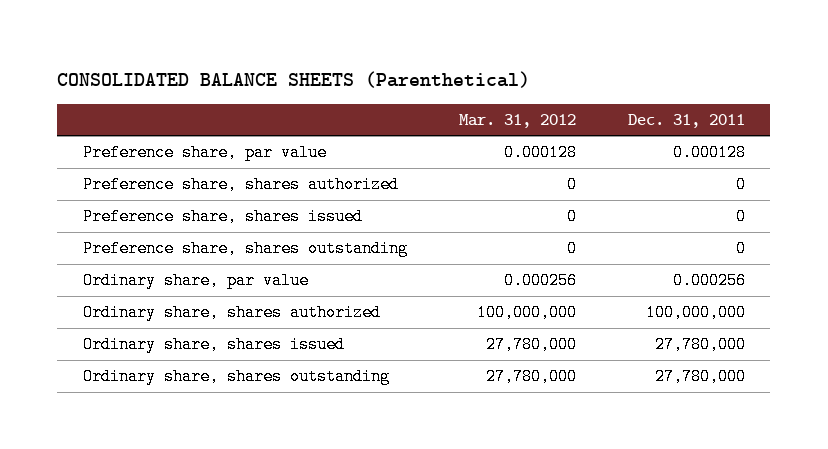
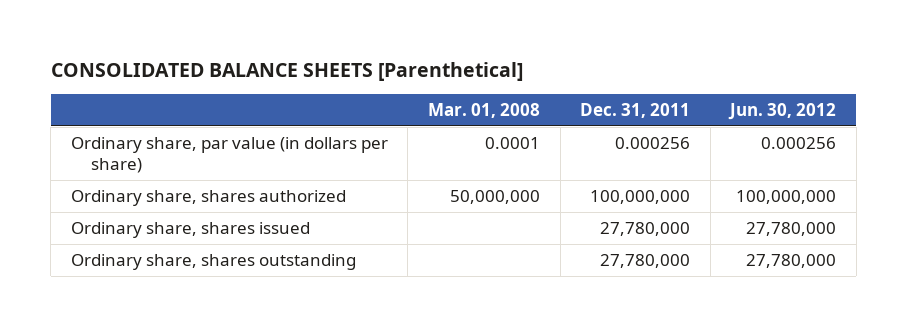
- CONSOLIDATED BALANCE SHEETS (Parenthetical)
+ CONSOLIDATED BALANCE SHEETS [Parenthetical]
- | Mar. 31, 2012 | Dec. 31, 2011
+ | Mar. 01, 2008 | Dec. 31, 2011 | Jun. 30, 2012
- Preference share, par value | 0.000128 | 0.000128
- Preference share, shares authorized | 0 | 0
- Preference share, shares issued | 0 | 0
- Preference share, shares outstanding | 0 | 0
- Ordinary share, par value | 0.000256 | 0.000256
+ Ordinary share, par value (in dollars per share) | 0.0001 | 0.000256 | 0.000256

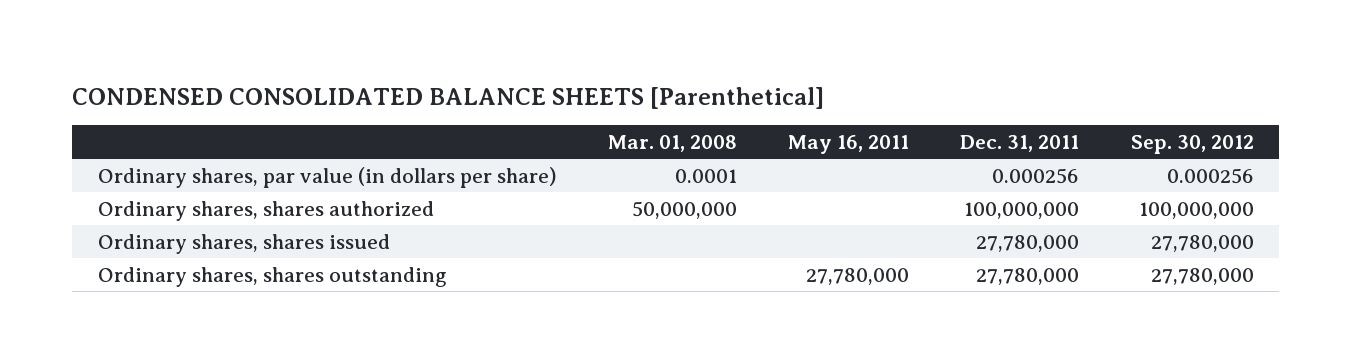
- CONSOLIDATED BALANCE SHEETS [Parenthetical]
+ CONDENSED CONSOLIDATED BALANCE SHEETS [Parenthetical]
- | Mar. 01, 2008 | Dec. 31, 2011 | Jun. 30, 2012
+ | Mar. 01, 2008 | May 16, 2011 | Dec. 31, 2011 | Sep. 30, 2012
- Ordinary share, par value (in dollars per share) | 0.0001 | 0.000256 | 0.000256
- Ordinary share, shares authorized | 50,000,000 | 100,000,000 | 100,000,000
- Ordinary share, shares issued | | 27,780,000 | 27,780,000
- Ordinary share, shares outstanding | | 27,780,000 | 27,780,000
+ Ordinary shares, par value (in dollars per share) | 0.0001 | | 0.000256 | 0.000256
+ Ordinary shares, shares authorized | 50,000,000 | | 100,000,000 | 100,000,000
+ Ordinary shares, shares issued | | | 27,780,000 | 27,780,000
+ Ordinary shares, shares outstanding | | 27,780,000 | 27,780,000 | 27,780,000

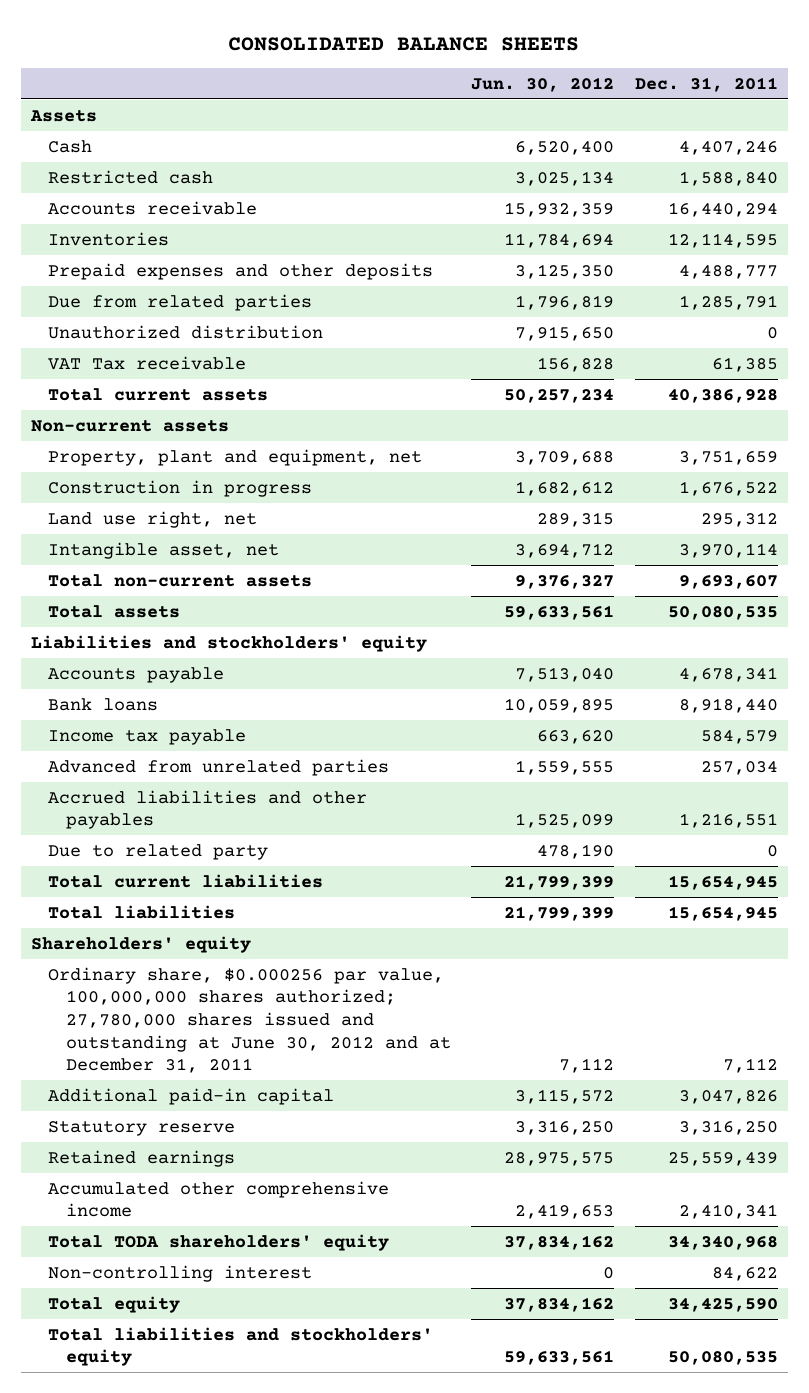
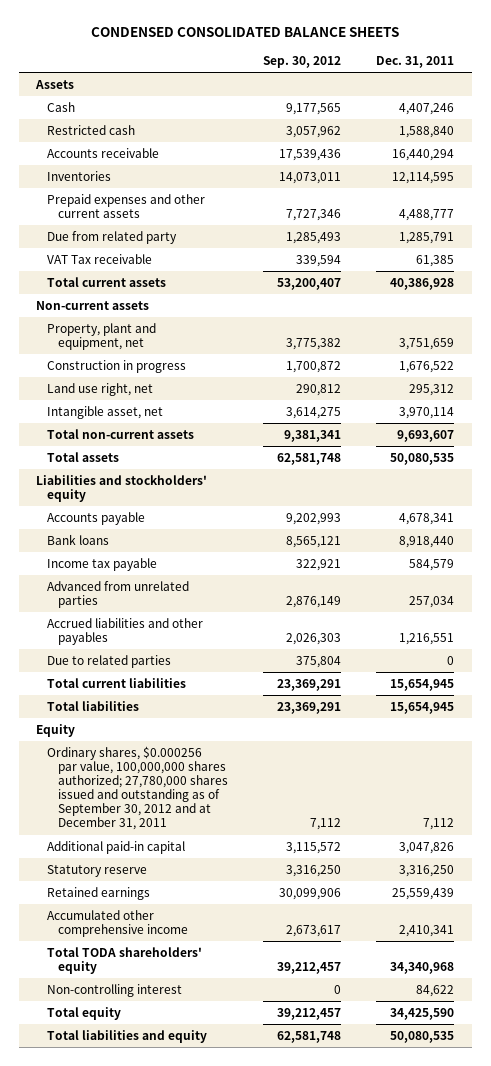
- CONSOLIDATED BALANCE SHEETS
+ CONDENSED CONSOLIDATED BALANCE SHEETS
- | Jun. 30, 2012 | Dec. 31, 2011
+ | Sep. 30, 2012 | Dec. 31, 2011
- Prepaid expenses and other deposits | 3,125,350 | 4,488,777
- Due from related parties | 1,796,819 | 1,285,791
- Unauthorized distribution | 7,915,650 | 0
+ Prepaid expenses and other current assets | 7,727,346 | 4,488,777
+ Due from related party | 1,285,493 | 1,285,791
- Due to related party | 478,190 | 0
+ Due to related parties | 375,804 | 0
- Shareholders' equity
- Ordinary share, $0.000256 par value, 100,000,000 shares authorized; 27,780,000 shares issued and outstanding at June 30, 2012 and at December 31, 2011 | 7,112 | 7,112
+ Equity
+ Ordinary shares, $0.000256 par value, 100,000,000 shares authorized; 27,780,000 shares issued and outstanding as of September 30, 2012 and at December 31, 2011 | 7,112 | 7,112
- Total liabilities and stockholders' equity | 59,633,561 | 50,080,535
+ Total liabilities and equity | 62,581,748 | 50,080,535

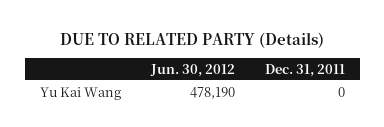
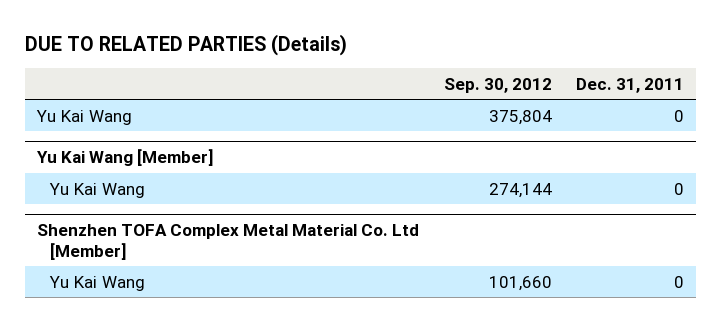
- DUE TO RELATED PARTY (Details)
+ DUE TO RELATED PARTIES (Details)
- | Jun. 30, 2012 | Dec. 31, 2011
+ | Sep. 30, 2012 | Dec. 31, 2011
+ Yu Kai Wang [Member]
+ Yu Kai Wang | 274,144 | 0
+ Shenzhen TOFA Complex Metal Material Co. Ltd [Member]
+ Yu Kai Wang | 101,660 | 0

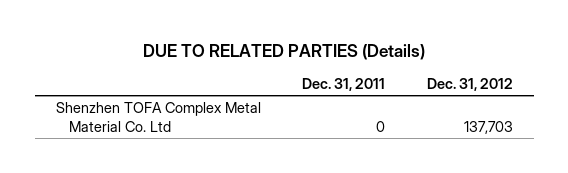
- | Sep. 30, 2012 | Dec. 31, 2011
+ | Dec. 31, 2011 | Dec. 31, 2012
- Yu Kai Wang | 375,804 | 0
- Yu Kai Wang [Member]
- Yu Kai Wang | 274,144 | 0
- Shenzhen TOFA Complex Metal Material Co. Ltd [Member]
- Yu Kai Wang | 101,660 | 0
+ Shenzhen TOFA Complex Metal Material Co. Ltd | 0 | 137,703

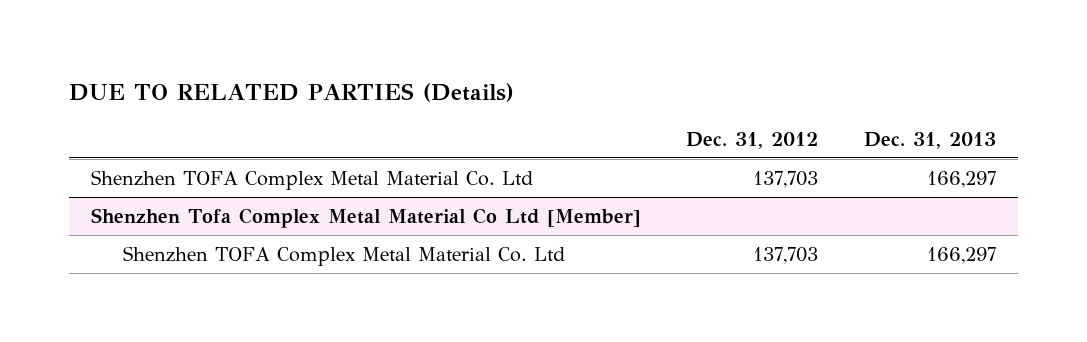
- | Dec. 31, 2011 | Dec. 31, 2012
+ | Dec. 31, 2012 | Dec. 31, 2013
+ Shenzhen Tofa Complex Metal Material Co Ltd [Member]
+ Shenzhen TOFA Complex Metal Material Co. Ltd | 137,703 | 166,297

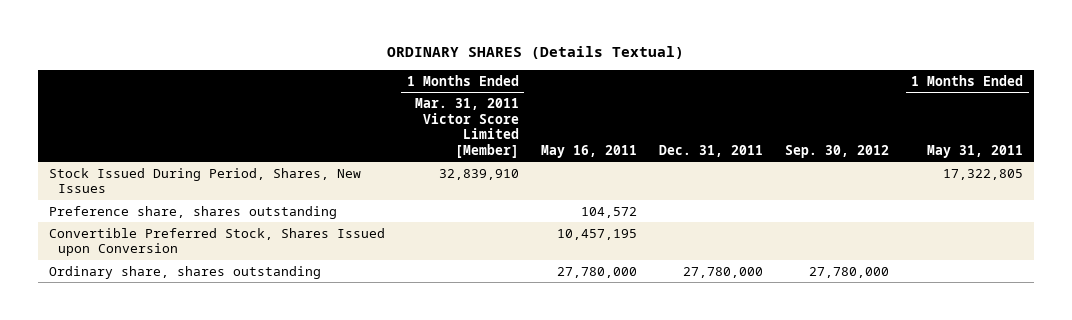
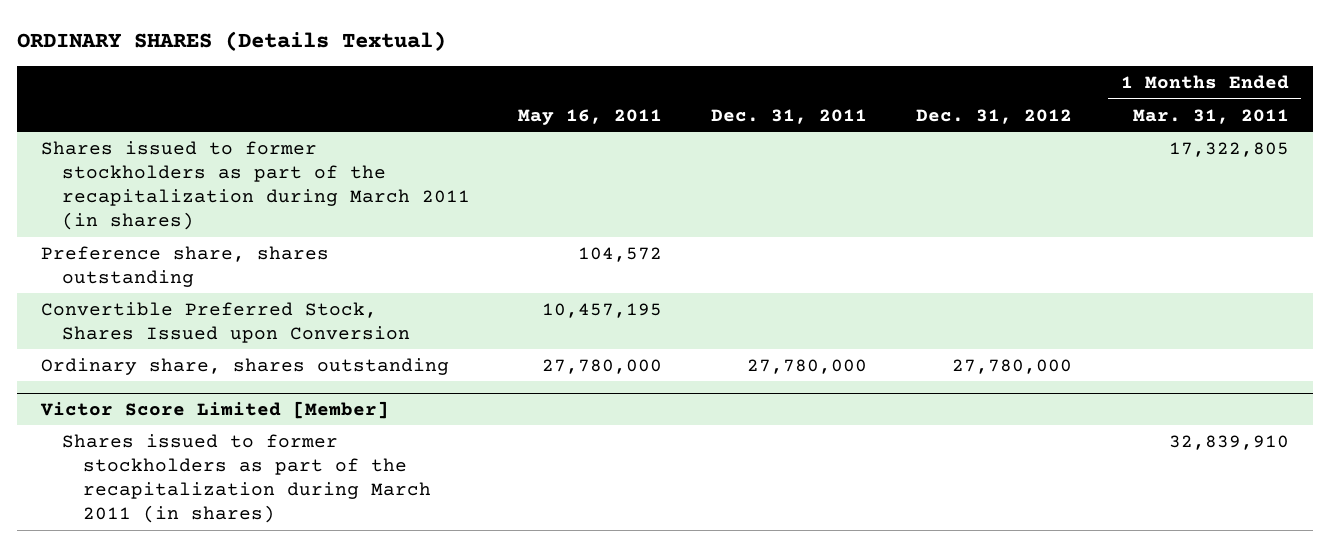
- | 1 Months Ended Mar. 31, 2011 Victor Score Limited [Member] | May 16, 2011 | Dec. 31, 2011 | Sep. 30, 2012 | 1 Months Ended May 31, 2011
+ | May 16, 2011 | Dec. 31, 2011 | Dec. 31, 2012 | 1 Months Ended Mar. 31, 2011
- Stock Issued During Period, Shares, New Issues | 32,839,910 | | | | 17,322,805
+ Shares issued to former stockholders as part of the recapitalization during March 2011 (in shares) | | | | 17,322,805
+ Victor Score Limited [Member]
+ Shares issued to former stockholders as part of the recapitalization during March 2011 (in shares) | | | | 32,839,910

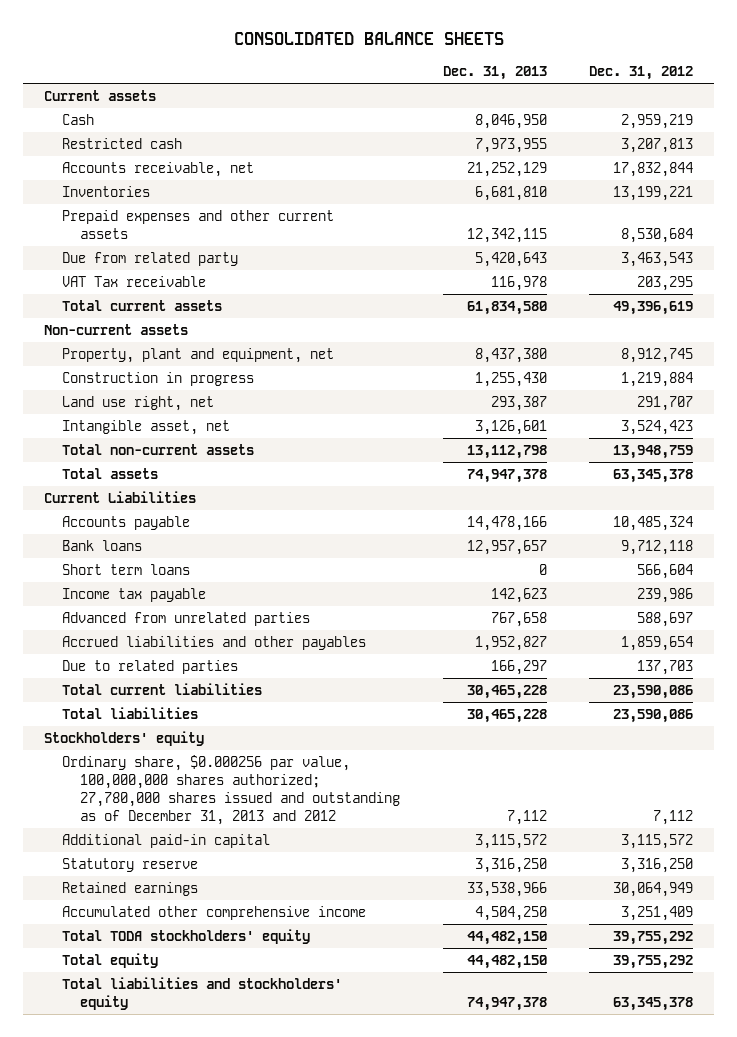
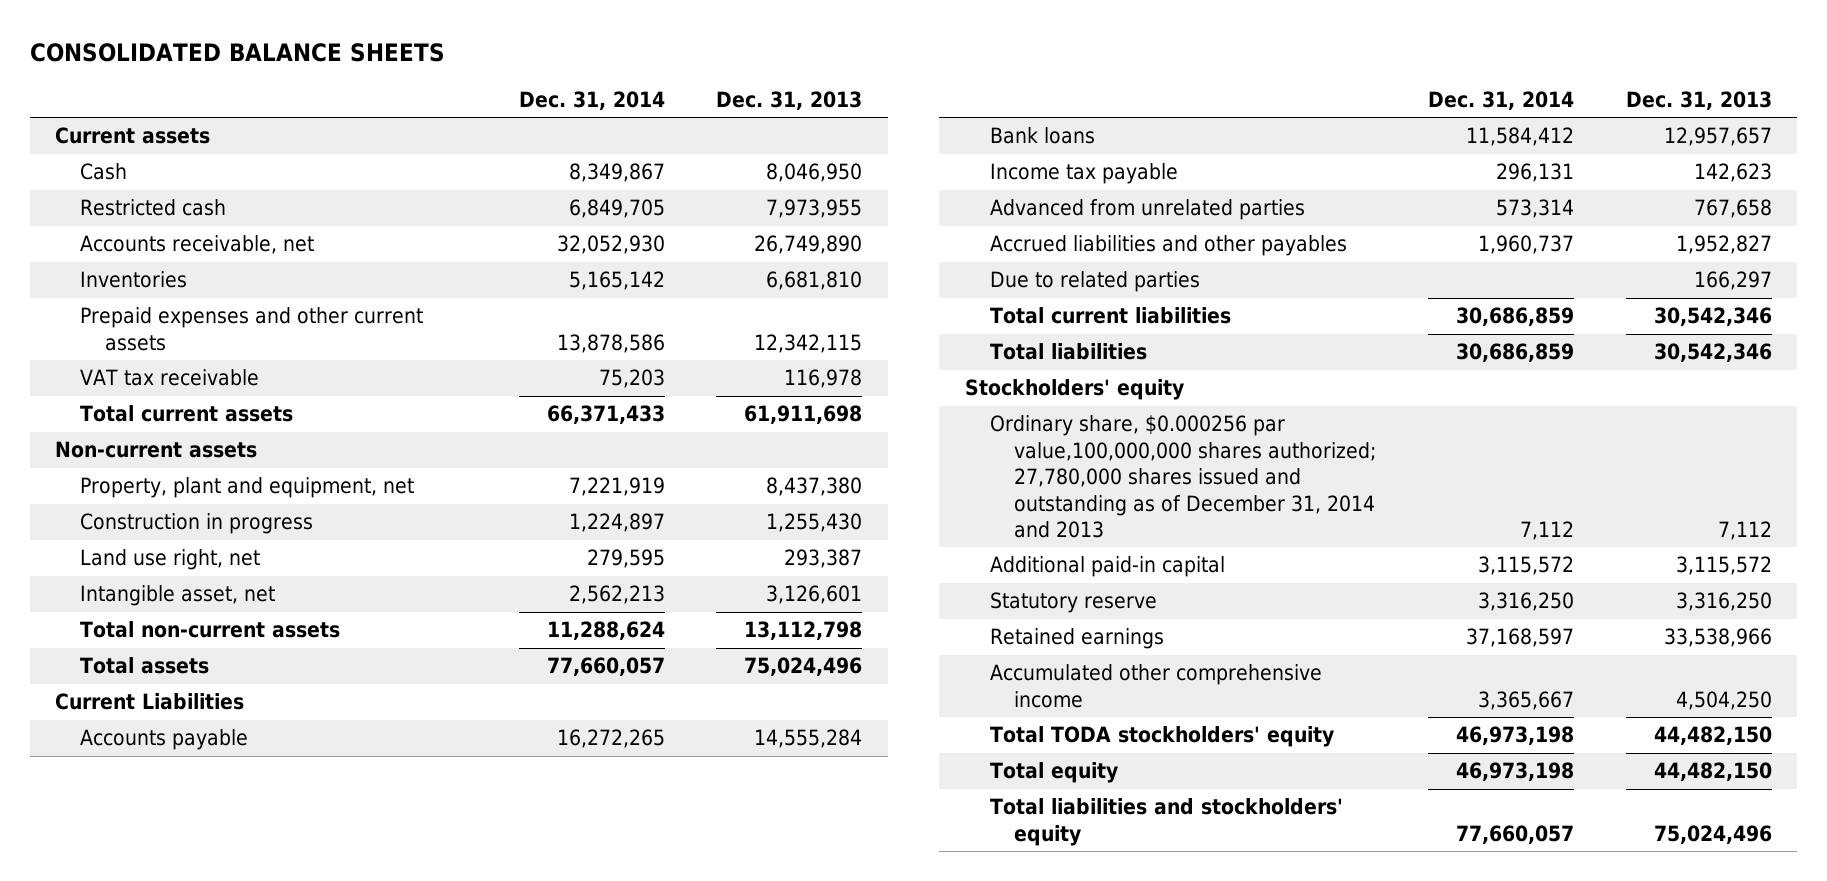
- | Dec. 31, 2013 | Dec. 31, 2012
+ | Dec. 31, 2014 | Dec. 31, 2013
- Accounts receivable, net | 21,252,129 | 17,832,844
+ Accounts receivable, net | 32,052,930 | 26,749,890
- Due from related party | 5,420,643 | 3,463,543
- VAT Tax receivable | 116,978 | 203,295
- Total current assets | 61,834,580 | 49,396,619
+ VAT tax receivable | 75,203 | 116,978
+ Total current assets | 66,371,433 | 61,911,698
- Total assets | 74,947,378 | 63,345,378
+ Total assets | 77,660,057 | 75,024,496
- Accounts payable | 14,478,166 | 10,485,324
+ Accounts payable | 16,272,265 | 14,555,284
- Short term loans | 0 | 566,604
- Total current liabilities | 30,465,228 | 23,590,086
- Total liabilities | 30,465,228 | 23,590,086
+ Total current liabilities | 30,686,859 | 30,542,346
+ Total liabilities | 30,686,859 | 30,542,346
- Ordinary share, $0.000256 par value, 100,000,000 shares authorized; 27,780,000 shares issued and outstanding as of December 31, 2013 and 2012 | 7,112 | 7,112
+ Ordinary share, $0.000256 par value,100,000,000 shares authorized; 27,780,000 shares issued and outstanding as of December 31, 2014 and 2013 | 7,112 | 7,112
- Total liabilities and stockholders' equity | 74,947,378 | 63,345,378
+ Total liabilities and stockholders' equity | 77,660,057 | 75,024,496

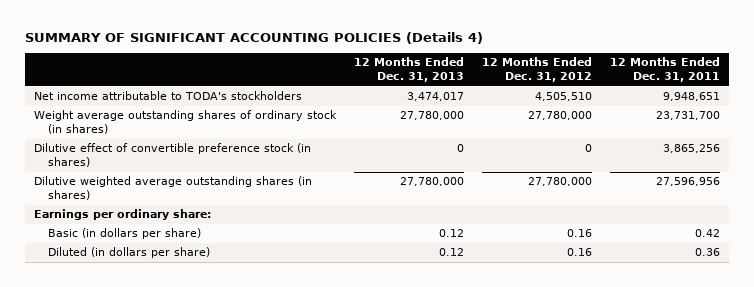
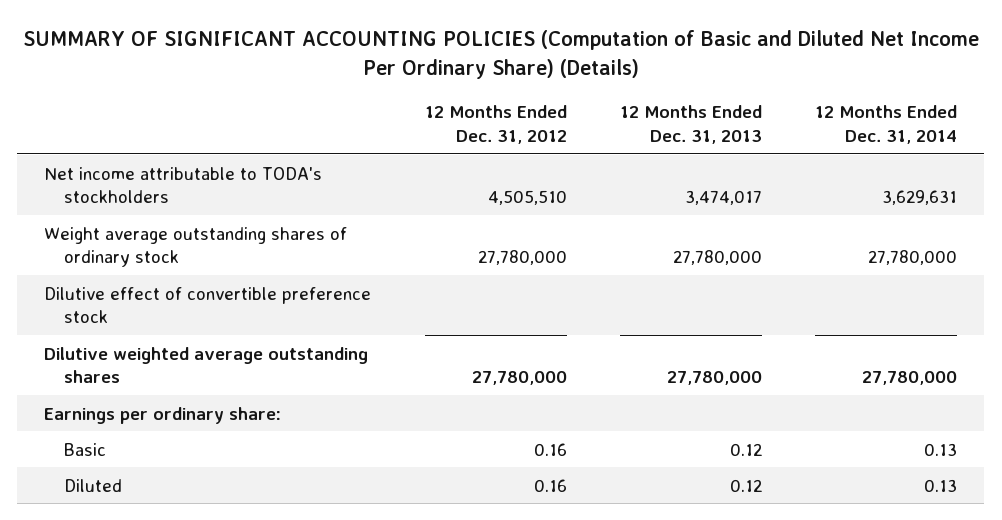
- SUMMARY OF SIGNIFICANT ACCOUNTING POLICIES (Details 4)
+ SUMMARY OF SIGNIFICANT ACCOUNTING POLICIES (Computation of Basic and Diluted Net Income Per Ordinary Share) (Details)
- | 12 Months Ended Dec. 31, 2013 | 12 Months Ended Dec. 31, 2012 | 12 Months Ended Dec. 31, 2011
+ | 12 Months Ended Dec. 31, 2012 | 12 Months Ended Dec. 31, 2013 | 12 Months Ended Dec. 31, 2014
- Weight average outstanding shares of ordinary stock (in shares) | 27,780,000 | 27,780,000 | 23,731,700
- Dilutive effect of convertible preference stock (in shares) | 0 | 0 | 3,865,256
- Dilutive weighted average outstanding shares (in shares) | 27,780,000 | 27,780,000 | 27,596,956
+ Weight average outstanding shares of ordinary stock | 27,780,000 | 27,780,000 | 27,780,000
+ Dilutive effect of convertible preference stock
+ Dilutive weighted average outstanding shares | 27,780,000 | 27,780,000 | 27,780,000
- Basic (in dollars per share) | 0.12 | 0.16 | 0.42
- Diluted (in dollars per share) | 0.12 | 0.16 | 0.36
+ Basic | 0.16 | 0.12 | 0.13
+ Diluted | 0.16 | 0.12 | 0.13

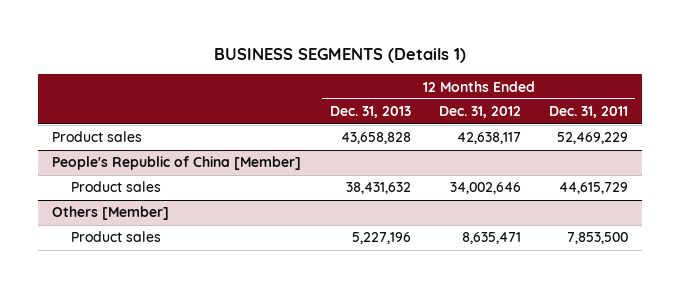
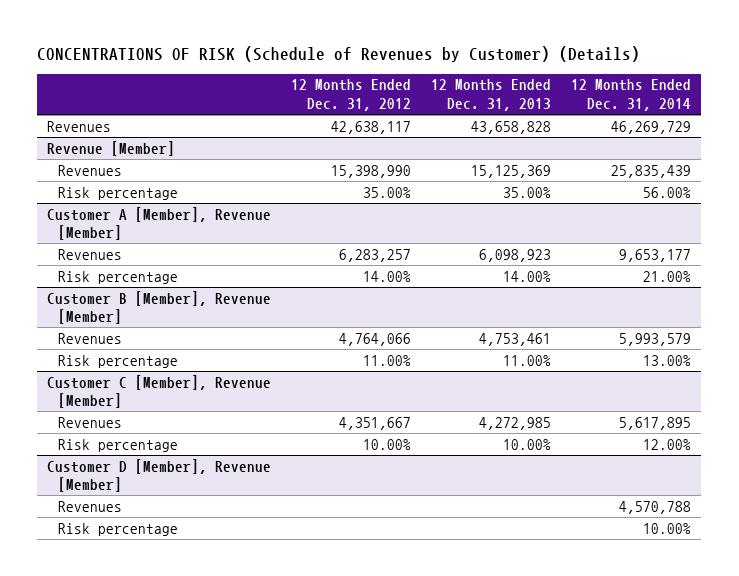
- BUSINESS SEGMENTS (Details 1)
+ CONCENTRATIONS OF RISK (Schedule of Revenues by Customer) (Details)
- | 12 Months Ended Dec. 31, 2013 | 12 Months Ended Dec. 31, 2012 | 12 Months Ended Dec. 31, 2011
+ | 12 Months Ended Dec. 31, 2012 | 12 Months Ended Dec. 31, 2013 | 12 Months Ended Dec. 31, 2014
- Product sales | 43,658,828 | 42,638,117 | 52,469,229
- People's Republic of China [Member]
- Product sales | 38,431,632 | 34,002,646 | 44,615,729
- Others [Member]
- Product sales | 5,227,196 | 8,635,471 | 7,853,500
+ Revenues | 42,638,117 | 43,658,828 | 46,269,729
+ Revenue [Member]
+ Revenues | 15,398,990 | 15,125,369 | 25,835,439
+ Risk percentage | 35.00% | 35.00% | 56.00%
+ Customer A [Member], Revenue [Member]
+ Revenues | 6,283,257 | 6,098,923 | 9,653,177
+ Risk percentage | 14.00% | 14.00% | 21.00%
+ Customer B [Member], Revenue [Member]
+ Revenues | 4,764,066 | 4,753,461 | 5,993,579
+ Risk percentage | 11.00% | 11.00% | 13.00%
+ Customer C [Member], Revenue [Member]
+ Revenues | 4,351,667 | 4,272,985 | 5,617,895
+ Risk percentage | 10.00% | 10.00% | 12.00%
+ Customer D [Member], Revenue [Member]
+ Revenues | | | 4,570,788
+ Risk percentage | | | 10.00%

